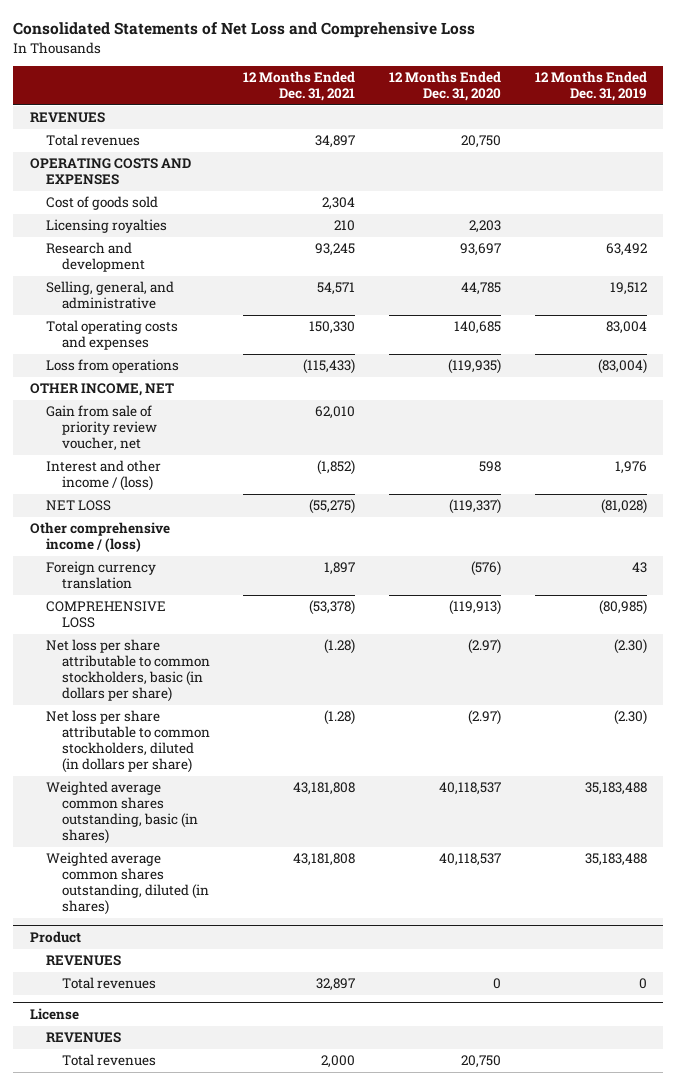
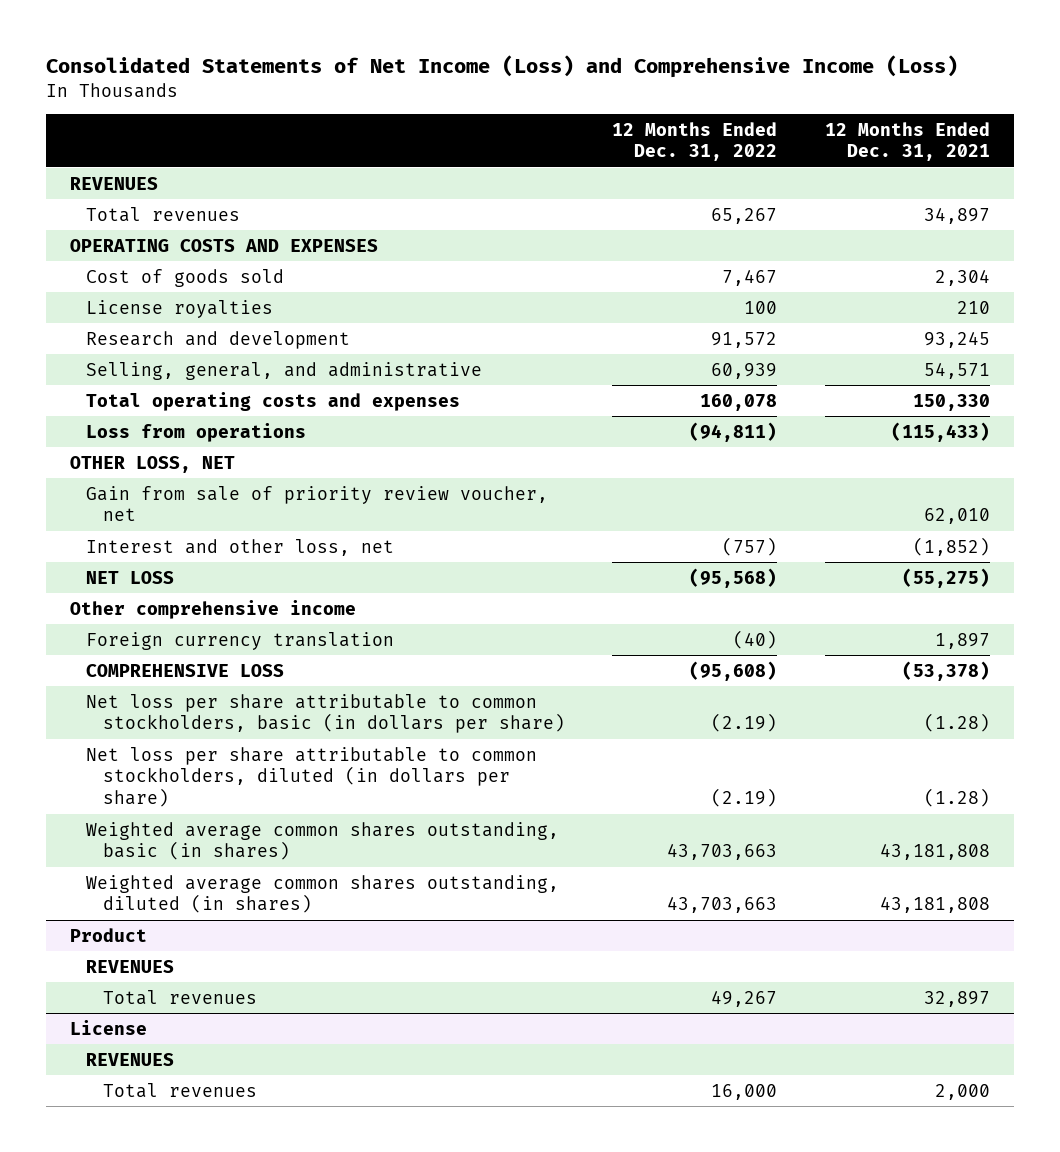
- Consolidated Statements of Net Loss and Comprehensive Loss
+ Consolidated Statements of Net Income (Loss) and Comprehensive Income (Loss)
- | 12 Months Ended Dec. 31, 2021 | 12 Months Ended Dec. 31, 2020 | 12 Months Ended Dec. 31, 2019
+ | 12 Months Ended Dec. 31, 2022 | 12 Months Ended Dec. 31, 2021
- Licensing royalties | 210 | 2,203 |
+ License royalties | 100 | 210
- OTHER INCOME, NET
+ OTHER LOSS, NET
- Interest and other income / (loss) | (1,852) | 598 | 1,976
+ Interest and other loss, net | (757) | (1,852)
- Other comprehensive income / (loss)
+ Other comprehensive income

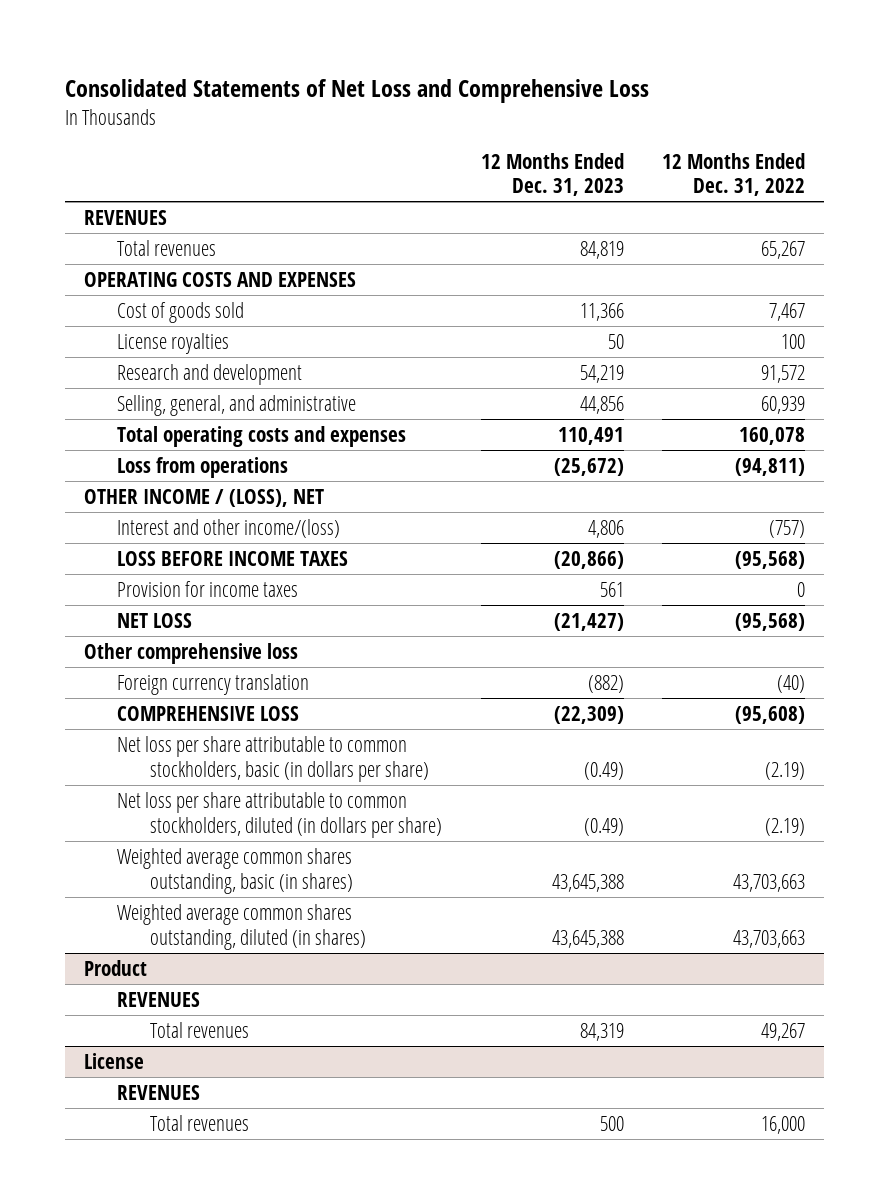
- Consolidated Statements of Net Income (Loss) and Comprehensive Income (Loss)
+ Consolidated Statements of Net Loss and Comprehensive Loss
- | 12 Months Ended Dec. 31, 2022 | 12 Months Ended Dec. 31, 2021
+ | 12 Months Ended Dec. 31, 2023 | 12 Months Ended Dec. 31, 2022
- OTHER LOSS, NET
- Gain from sale of priority review voucher, net | | 62,010
- Interest and other loss, net | (757) | (1,852)
+ OTHER INCOME / (LOSS), NET
+ Interest and other income/(loss) | 4,806 | (757)
+ LOSS BEFORE INCOME TAXES | (20,866) | (95,568)
+ Provision for income taxes | 561 | 0
- Other comprehensive income
+ Other comprehensive loss

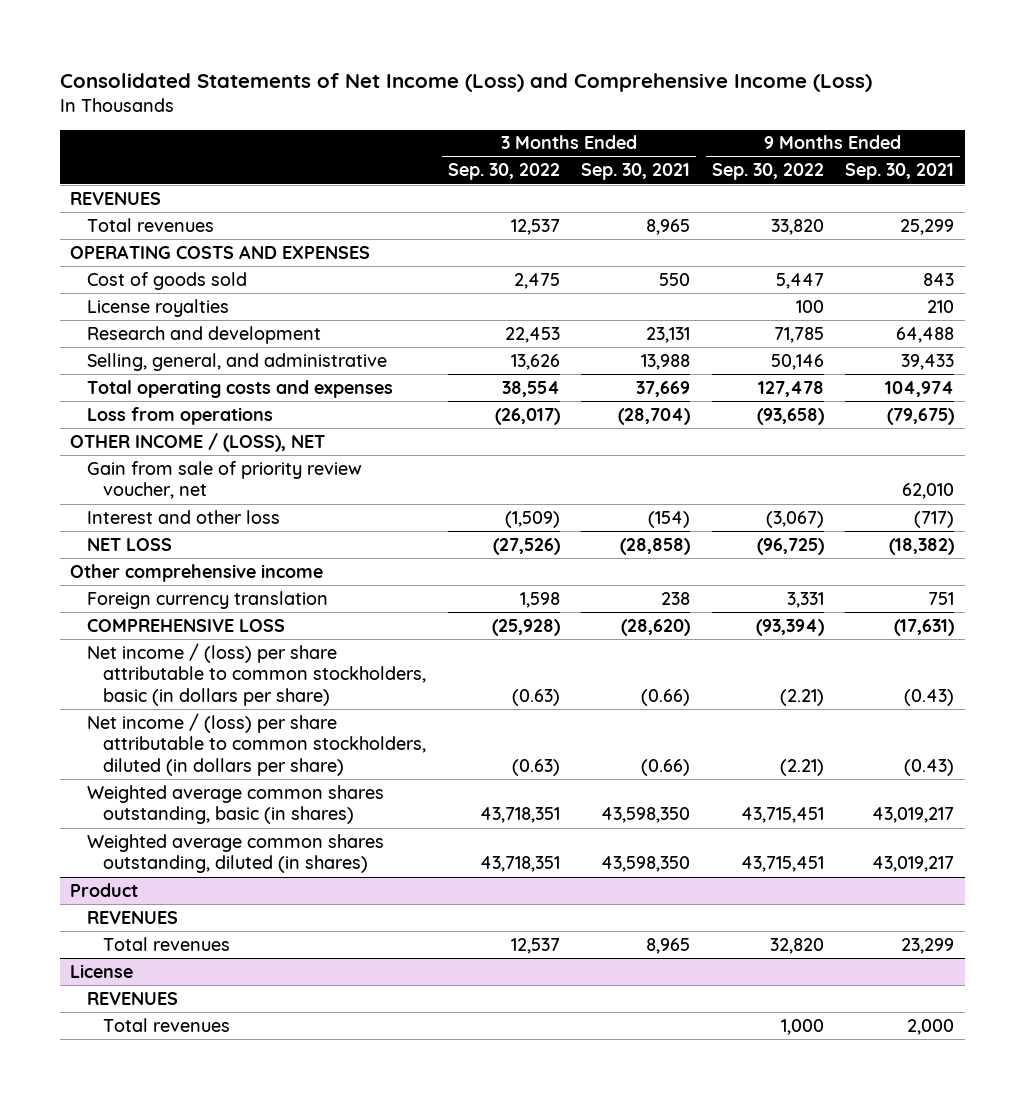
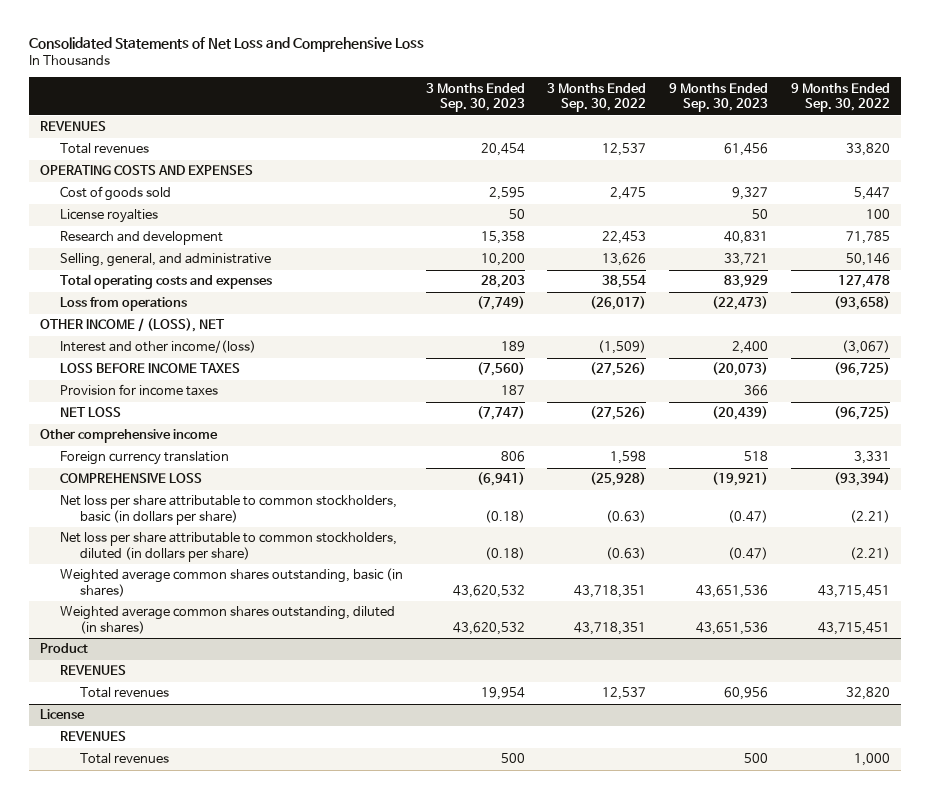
- Consolidated Statements of Net Income (Loss) and Comprehensive Income (Loss)
+ Consolidated Statements of Net Loss and Comprehensive Loss
- | 3 Months Ended Sep. 30, 2022 | 3 Months Ended Sep. 30, 2021 | 9 Months Ended Sep. 30, 2022 | 9 Months Ended Sep. 30, 2021
+ | 3 Months Ended Sep. 30, 2023 | 3 Months Ended Sep. 30, 2022 | 9 Months Ended Sep. 30, 2023 | 9 Months Ended Sep. 30, 2022
- Gain from sale of priority review voucher, net | | | | 62,010
- Interest and other loss | (1,509) | (154) | (3,067) | (717)
+ Interest and other income/(loss) | 189 | (1,509) | 2,400 | (3,067)
+ LOSS BEFORE INCOME TAXES | (7,560) | (27,526) | (20,073) | (96,725)
+ Provision for income taxes | 187 | | 366 |
- Net income / (loss) per share attributable to common stockholders, basic (in dollars per share) | (0.63) | (0.66) | (2.21) | (0.43)
- Net income / (loss) per share attributable to common stockholders, diluted (in dollars per share) | (0.63) | (0.66) | (2.21) | (0.43)
+ Net loss per share attributable to common stockholders, basic (in dollars per share) | (0.18) | (0.63) | (0.47) | (2.21)
+ Net loss per share attributable to common stockholders, diluted (in dollars per share) | (0.18) | (0.63) | (0.47) | (2.21)

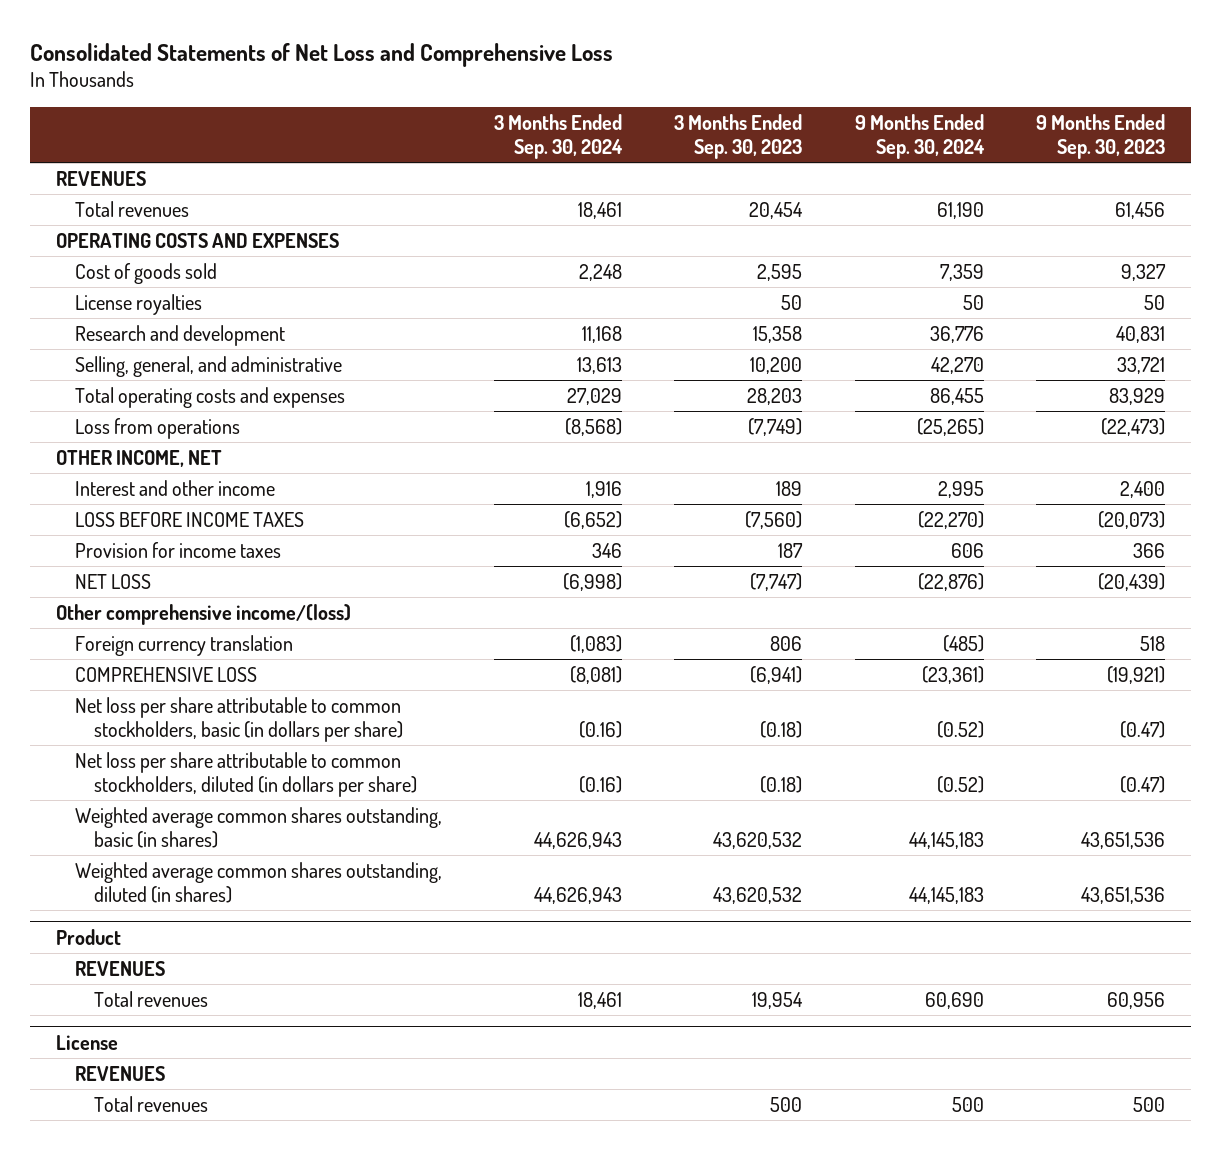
- | 3 Months Ended Sep. 30, 2023 | 3 Months Ended Sep. 30, 2022 | 9 Months Ended Sep. 30, 2023 | 9 Months Ended Sep. 30, 2022
+ | 3 Months Ended Sep. 30, 2024 | 3 Months Ended Sep. 30, 2023 | 9 Months Ended Sep. 30, 2024 | 9 Months Ended Sep. 30, 2023
- OTHER INCOME / (LOSS), NET
- Interest and other income/(loss) | 189 | (1,509) | 2,400 | (3,067)
+ OTHER INCOME, NET
+ Interest and other income | 1,916 | 189 | 2,995 | 2,400
- Other comprehensive income
+ Other comprehensive income/(loss)

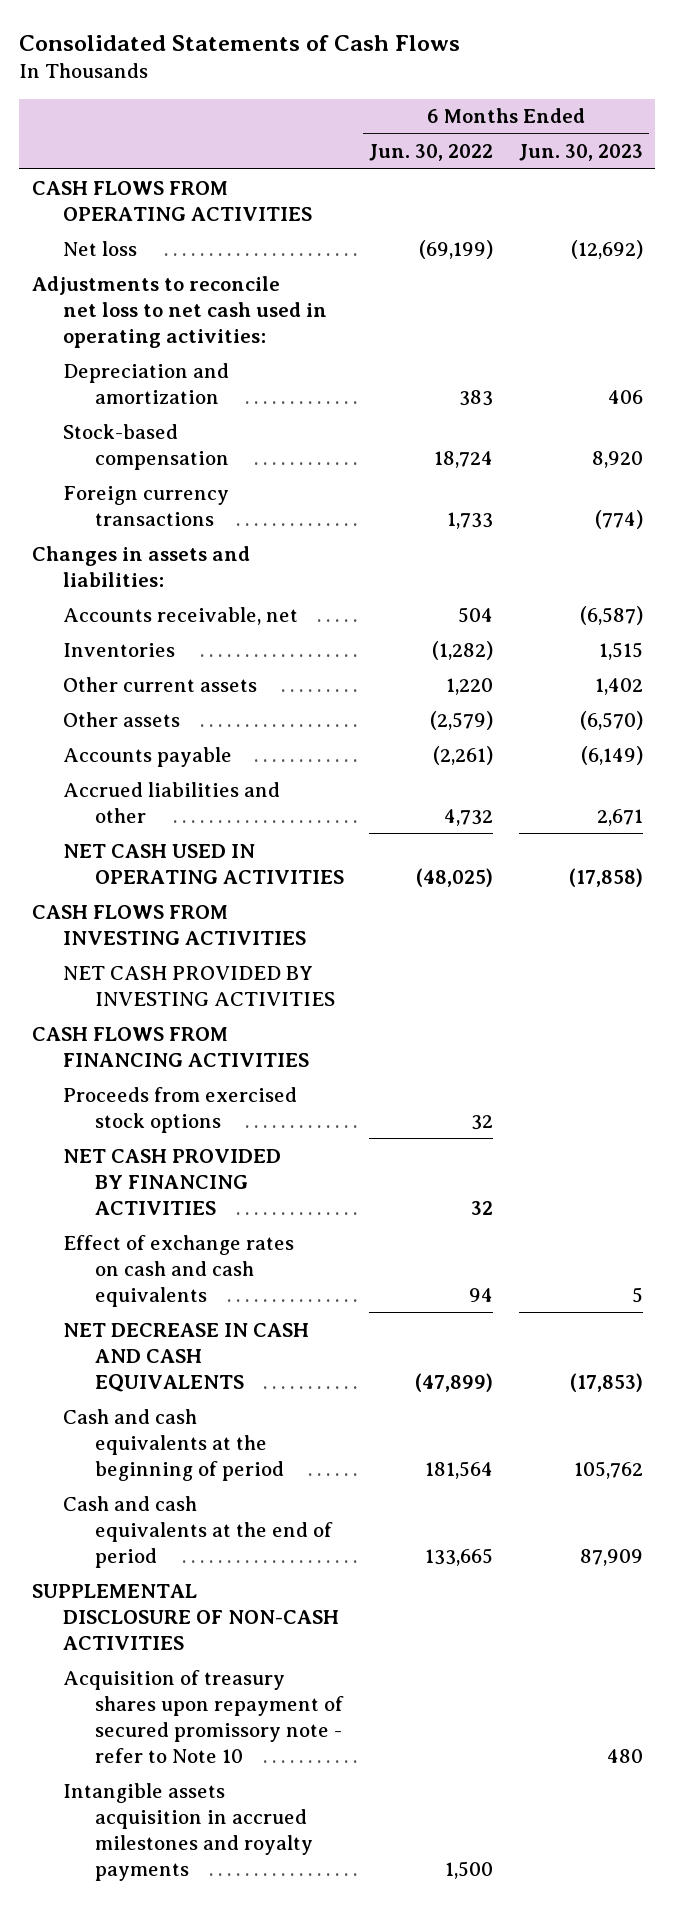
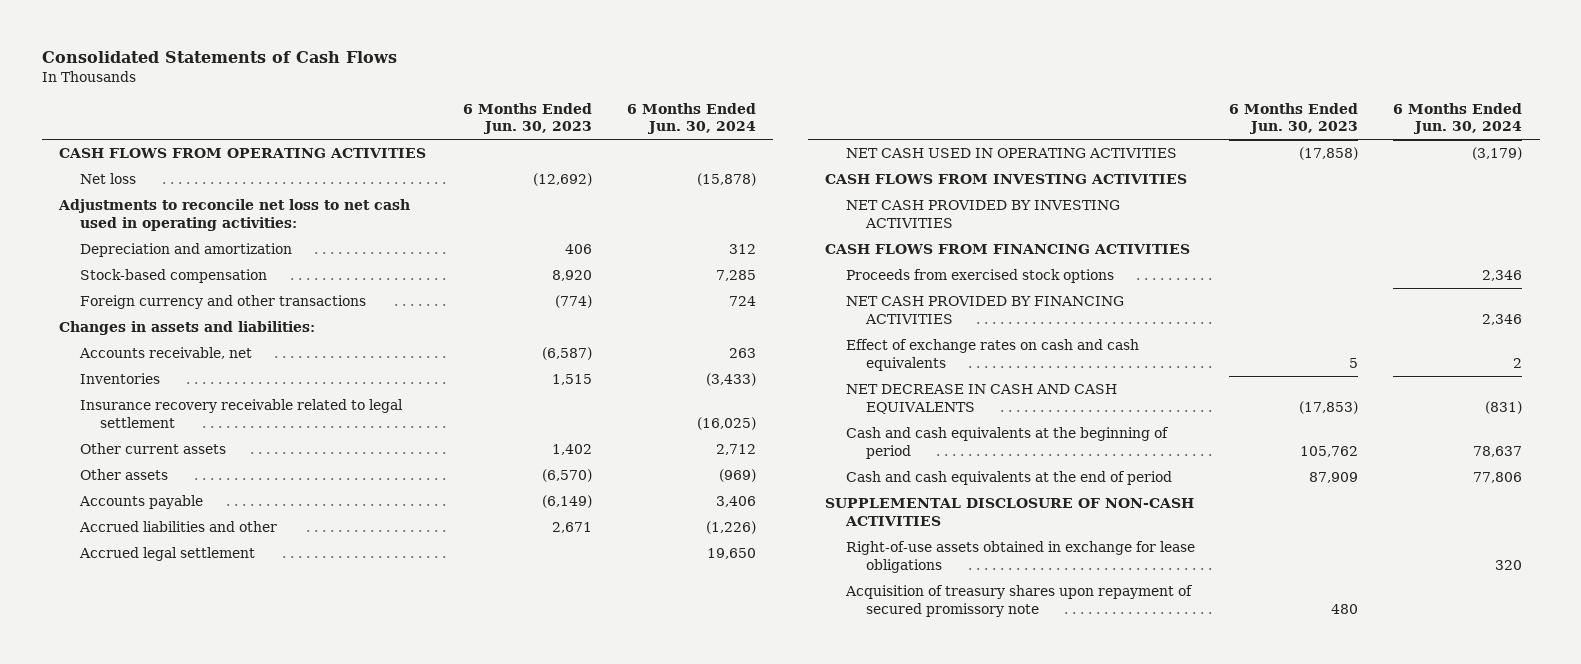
- | 6 Months Ended Jun. 30, 2022 | 6 Months Ended Jun. 30, 2023
+ | 6 Months Ended Jun. 30, 2023 | 6 Months Ended Jun. 30, 2024
- Foreign currency transactions | 1,733 | (774)
+ Foreign currency and other transactions | (774) | 724
+ Insurance recovery receivable related to legal settlement | | (16,025)
+ Accrued legal settlement | | 19,650
- Acquisition of treasury shares upon repayment of secured promissory note - refer to Note 10 | | 480
- Intangible assets acquisition in accrued milestones and royalty payments | 1,500 |
+ Right-of-use assets obtained in exchange for lease obligations | | 320
+ Acquisition of treasury shares upon repayment of secured promissory note | 480 |

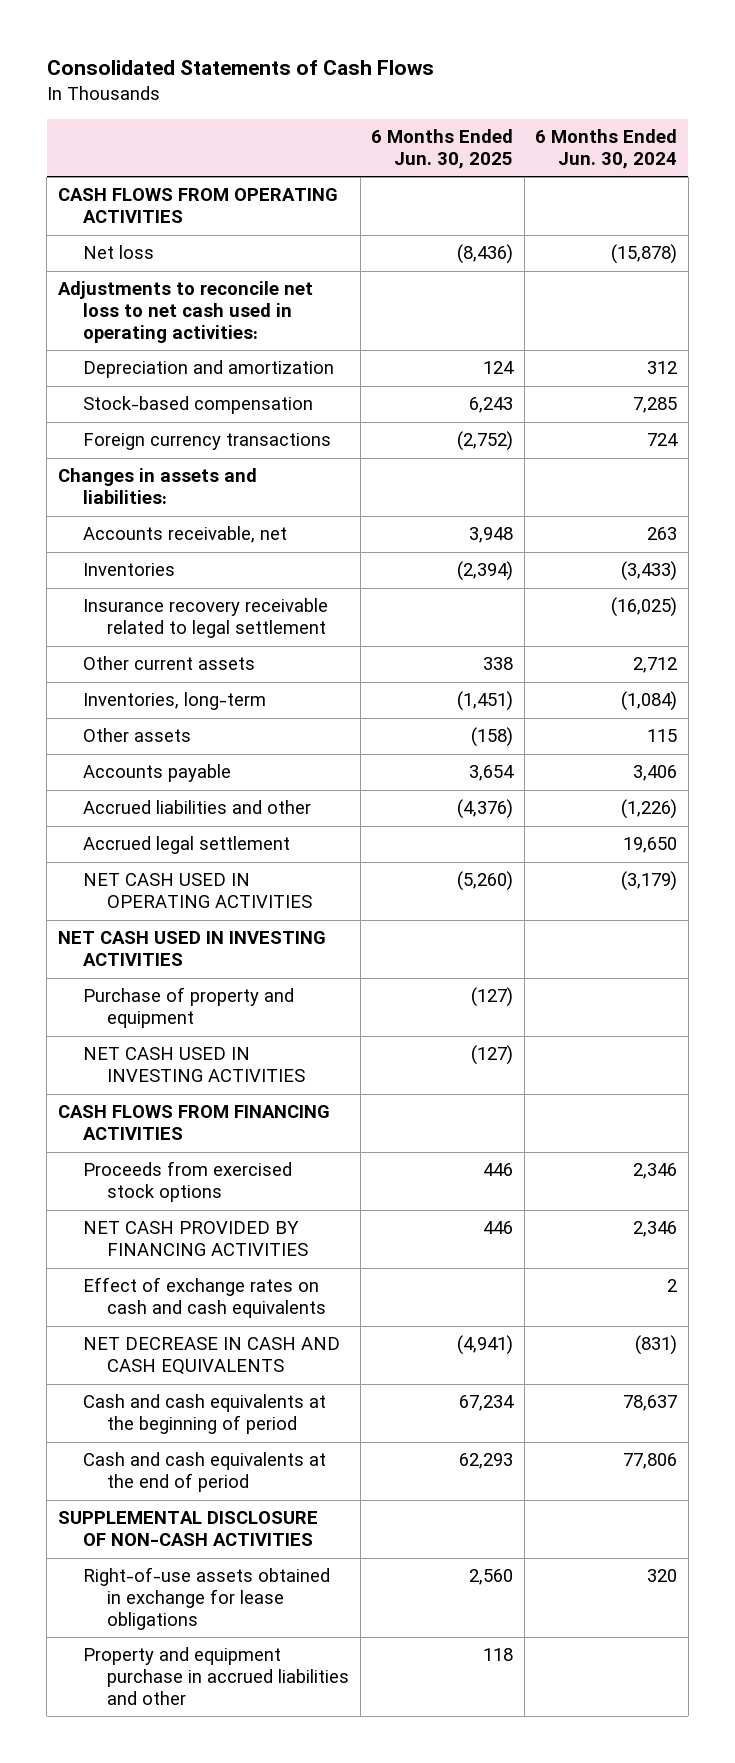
- | 6 Months Ended Jun. 30, 2023 | 6 Months Ended Jun. 30, 2024
+ | 6 Months Ended Jun. 30, 2025 | 6 Months Ended Jun. 30, 2024
- Foreign currency and other transactions | (774) | 724
+ Foreign currency transactions | (2,752) | 724
- Other assets | (6,570) | (969)
+ Inventories, long-term | (1,451) | (1,084)
+ Other assets | (158) | 115
- CASH FLOWS FROM INVESTING ACTIVITIES
- NET CASH PROVIDED BY INVESTING ACTIVITIES
+ NET CASH USED IN INVESTING ACTIVITIES
+ Purchase of property and equipment | (127) |
+ NET CASH USED IN INVESTING ACTIVITIES | (127) |
- Acquisition of treasury shares upon repayment of secured promissory note | 480 |
+ Property and equipment purchase in accrued liabilities and other | 118 |

